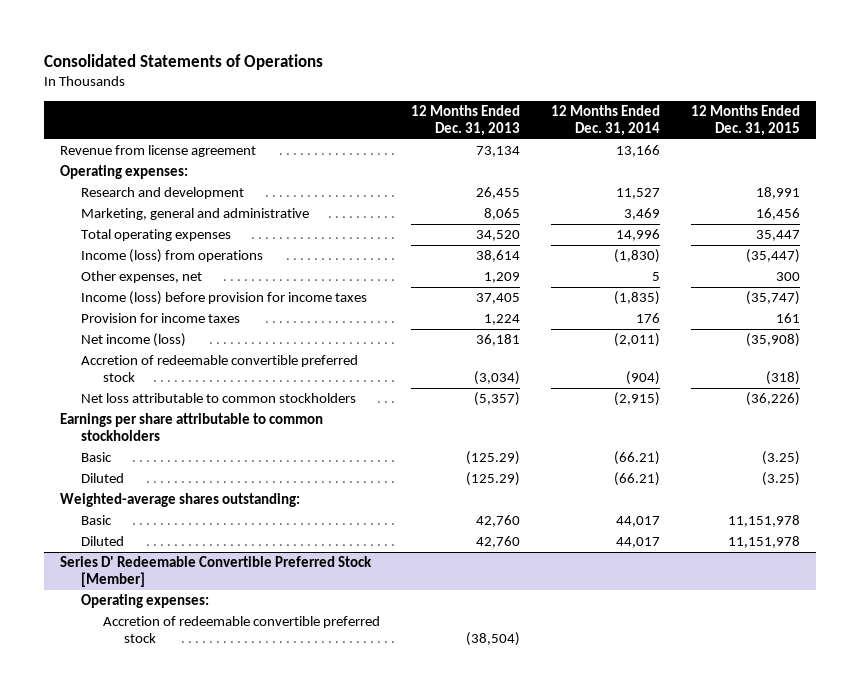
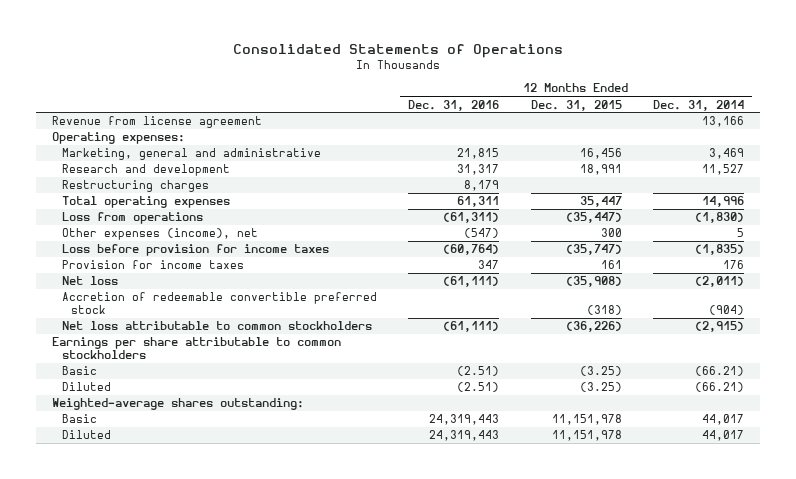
- | 12 Months Ended Dec. 31, 2013 | 12 Months Ended Dec. 31, 2014 | 12 Months Ended Dec. 31, 2015
+ | 12 Months Ended Dec. 31, 2016 | 12 Months Ended Dec. 31, 2015 | 12 Months Ended Dec. 31, 2014
moved down: Research and development | 31,317 | 18,991 | 11,527
+ Restructuring charges | 8,179 | |
- Income (loss) from operations | 38,614 | (1,830) | (35,447)
- Other expenses, net | 1,209 | 5 | 300
- Income (loss) before provision for income taxes | 37,405 | (1,835) | (35,747)
+ Loss from operations | (61,311) | (35,447) | (1,830)
+ Other expenses (income), net | (547) | 300 | 5
+ Loss before provision for income taxes | (60,764) | (35,747) | (1,835)
- Net income (loss) | 36,181 | (2,011) | (35,908)
+ Net loss | (61,111) | (35,908) | (2,011)
- Series D' Redeemable Convertible Preferred Stock [Member]
- Operating expenses:
- Accretion of redeemable convertible preferred stock | (38,504) | |

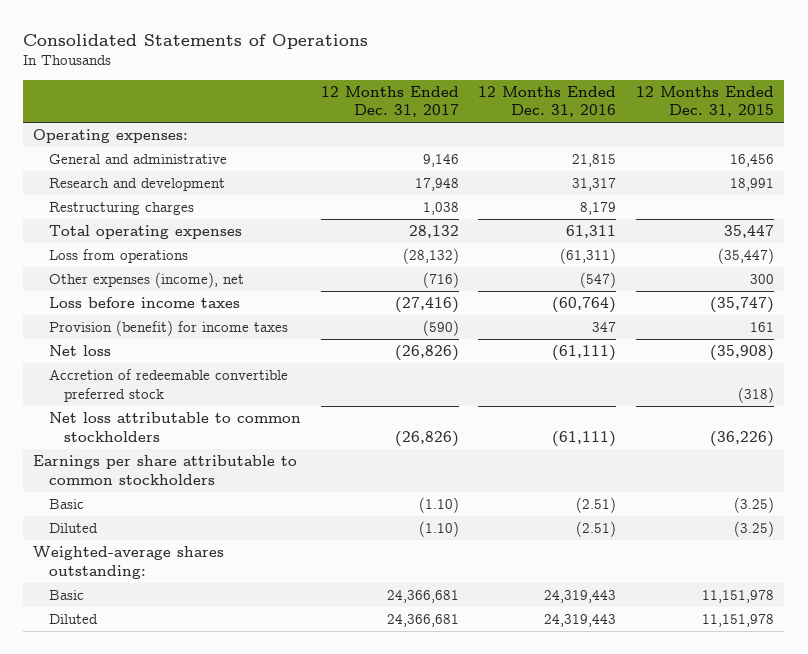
- | 12 Months Ended Dec. 31, 2016 | 12 Months Ended Dec. 31, 2015 | 12 Months Ended Dec. 31, 2014
+ | 12 Months Ended Dec. 31, 2017 | 12 Months Ended Dec. 31, 2016 | 12 Months Ended Dec. 31, 2015
- Revenue from license agreement | | | 13,166
- Marketing, general and administrative | 21,815 | 16,456 | 3,469
+ General and administrative | 9,146 | 21,815 | 16,456
- Loss before provision for income taxes | (60,764) | (35,747) | (1,835)
- Provision for income taxes | 347 | 161 | 176
+ Loss before income taxes | (27,416) | (60,764) | (35,747)
+ Provision (benefit) for income taxes | (590) | 347 | 161

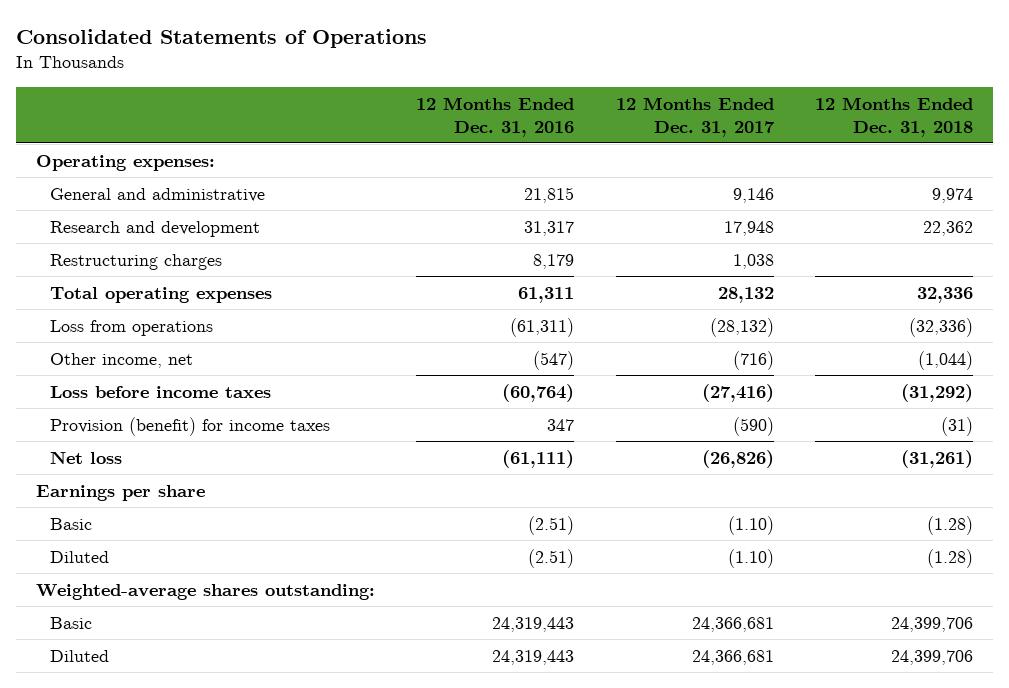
- | 12 Months Ended Dec. 31, 2017 | 12 Months Ended Dec. 31, 2016 | 12 Months Ended Dec. 31, 2015
+ | 12 Months Ended Dec. 31, 2016 | 12 Months Ended Dec. 31, 2017 | 12 Months Ended Dec. 31, 2018
- Other expenses (income), net | (716) | (547) | 300
+ Other income, net | (547) | (716) | (1,044)
- Accretion of redeemable convertible preferred stock | | | (318)
- Net loss attributable to common stockholders | (26,826) | (61,111) | (36,226)
- Earnings per share attributable to common stockholders
+ Earnings per share

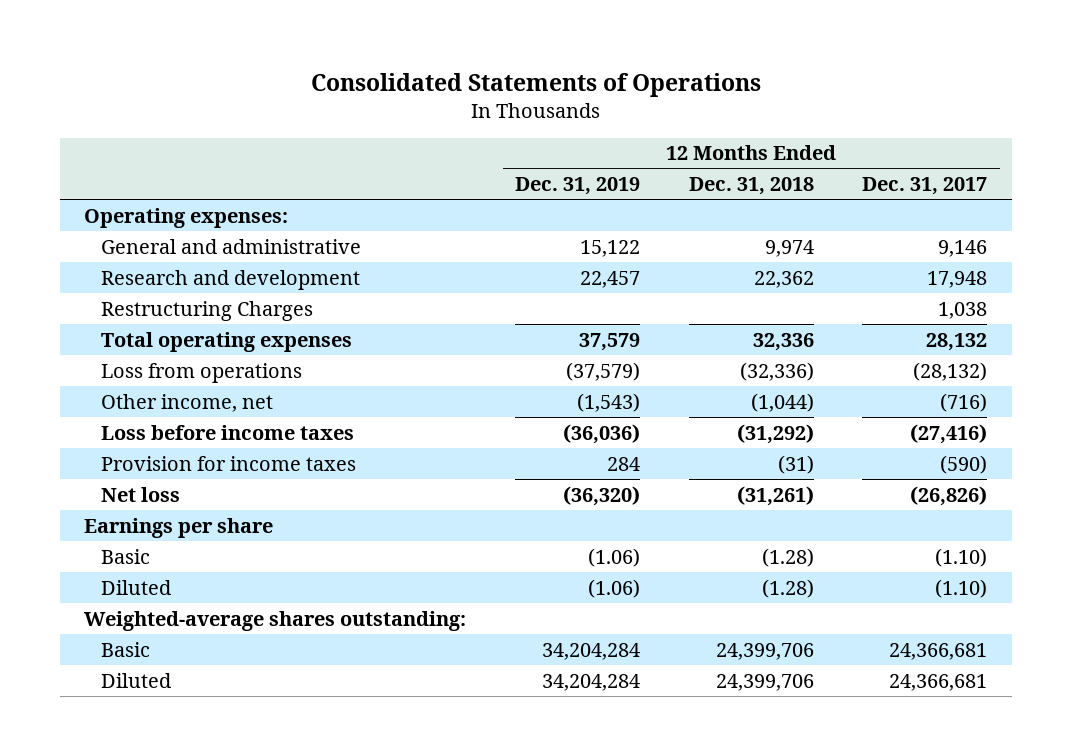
- | 12 Months Ended Dec. 31, 2016 | 12 Months Ended Dec. 31, 2017 | 12 Months Ended Dec. 31, 2018
+ | 12 Months Ended Dec. 31, 2019 | 12 Months Ended Dec. 31, 2018 | 12 Months Ended Dec. 31, 2017
- Restructuring charges | 8,179 | 1,038 |
+ Restructuring Charges | | | 1,038
- Provision (benefit) for income taxes | 347 | (590) | (31)
+ Provision for income taxes | 284 | (31) | (590)

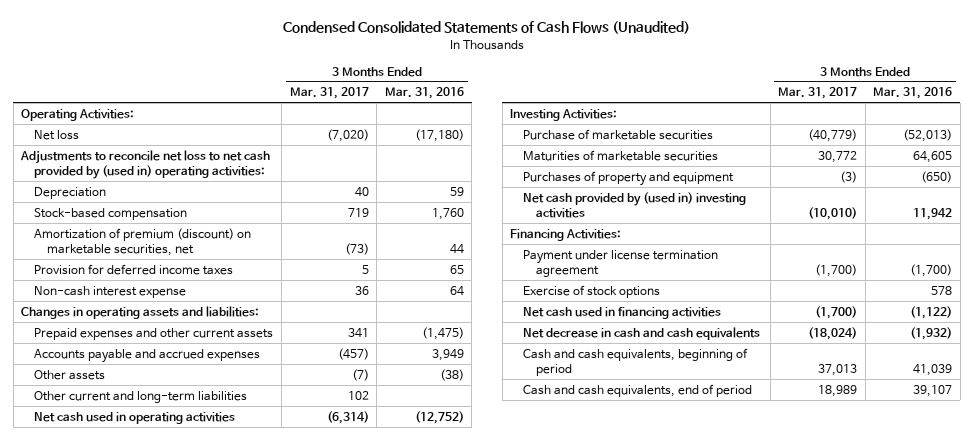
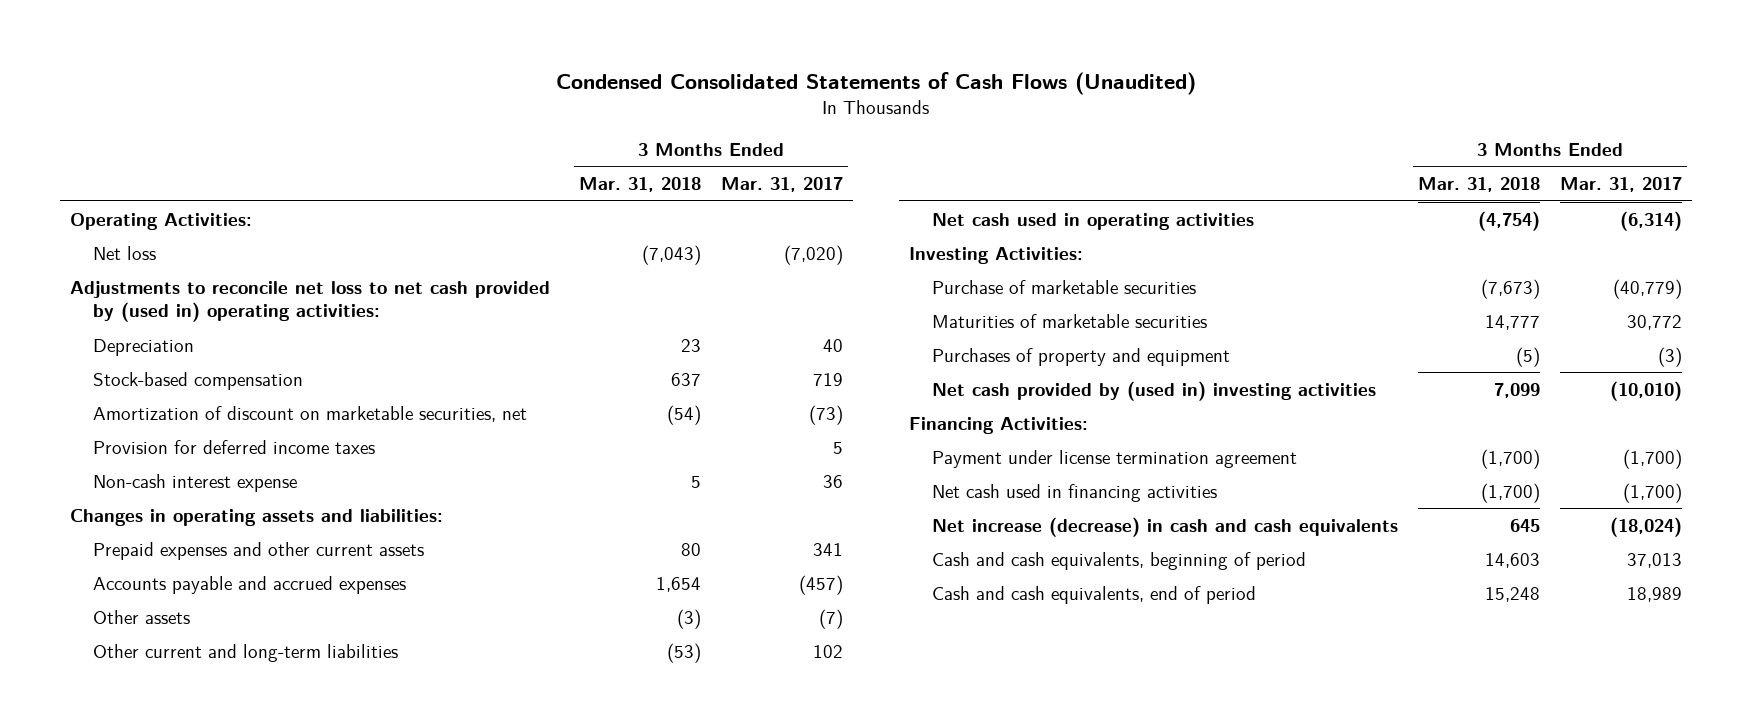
- | 3 Months Ended Mar. 31, 2017 | 3 Months Ended Mar. 31, 2016
+ | 3 Months Ended Mar. 31, 2018 | 3 Months Ended Mar. 31, 2017
- Amortization of premium (discount) on marketable securities, net | (73) | 44
+ Amortization of discount on marketable securities, net | (54) | (73)
- Exercise of stock options | | 578
- Net decrease in cash and cash equivalents | (18,024) | (1,932)
+ Net increase (decrease) in cash and cash equivalents | 645 | (18,024)

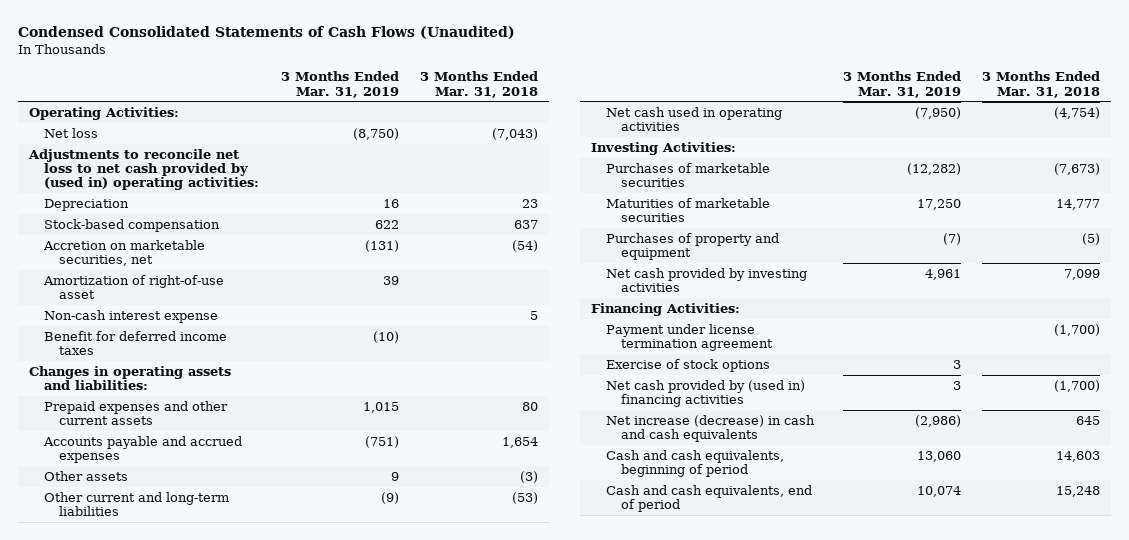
- | 3 Months Ended Mar. 31, 2018 | 3 Months Ended Mar. 31, 2017
+ | 3 Months Ended Mar. 31, 2019 | 3 Months Ended Mar. 31, 2018
- Amortization of discount on marketable securities, net | (54) | (73)
- Provision for deferred income taxes | | 5
+ Accretion on marketable securities, net | (131) | (54)
+ Amortization of right-of-use asset | 39 |
+ Benefit for deferred income taxes | (10) |
- Purchase of marketable securities | (7,673) | (40,779)
+ Purchases of marketable securities | (12,282) | (7,673)
- Net cash provided by (used in) investing activities | 7,099 | (10,010)
+ Net cash provided by investing activities | 4,961 | 7,099
- Net cash used in financing activities | (1,700) | (1,700)
+ Exercise of stock options | 3 |
+ Net cash provided by (used in) financing activities | 3 | (1,700)

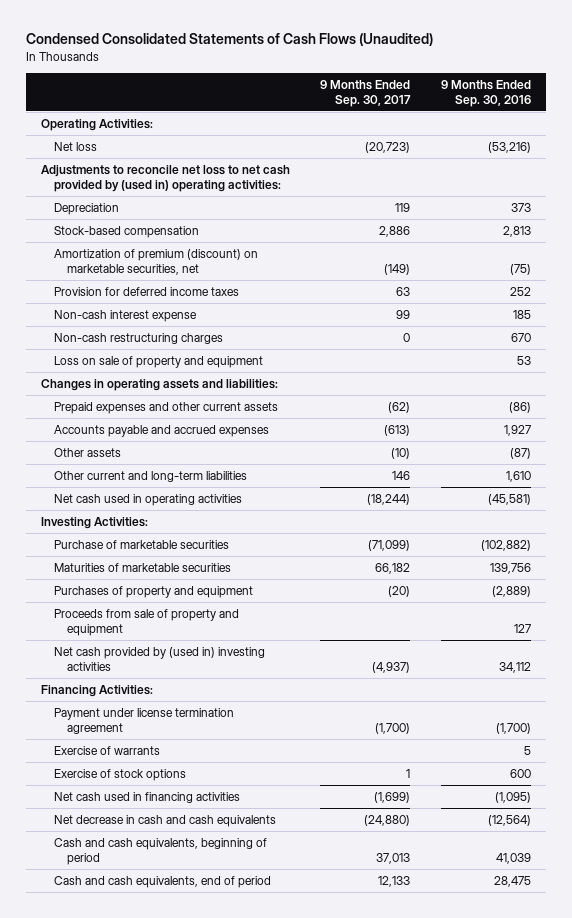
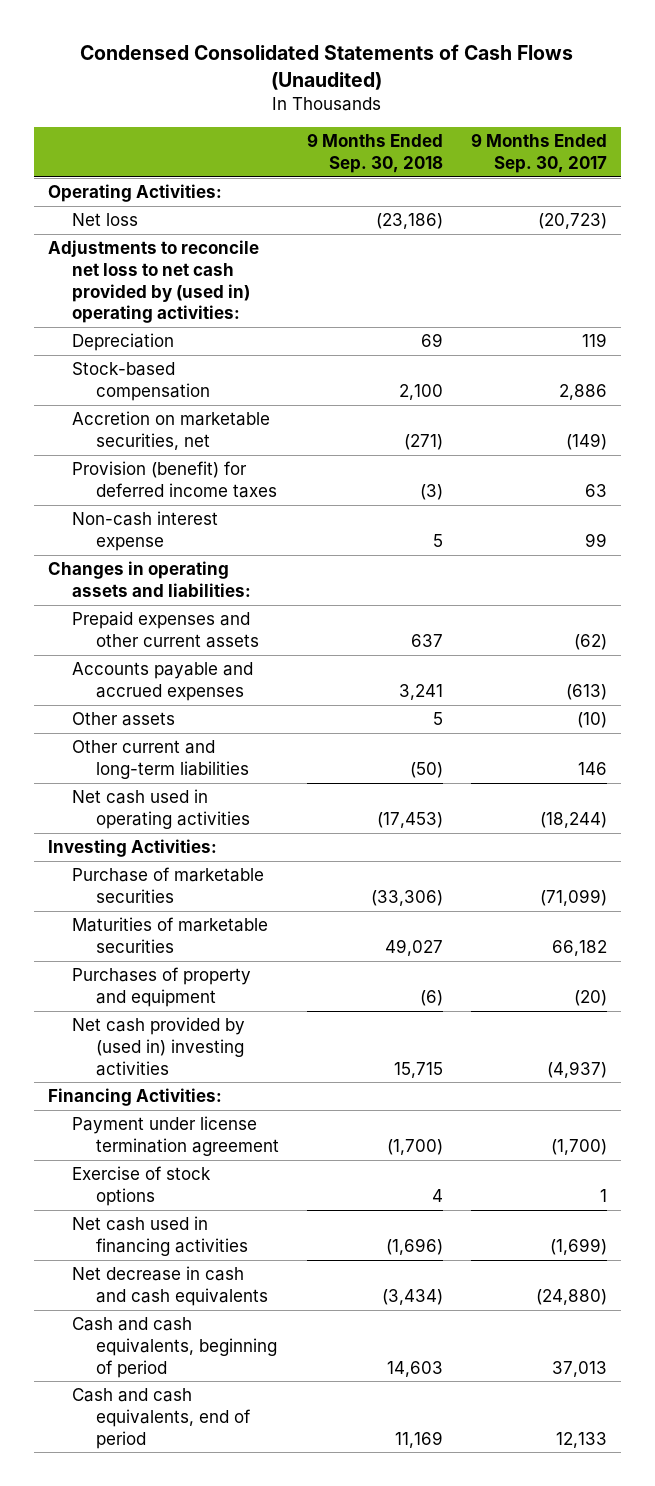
- | 9 Months Ended Sep. 30, 2017 | 9 Months Ended Sep. 30, 2016
+ | 9 Months Ended Sep. 30, 2018 | 9 Months Ended Sep. 30, 2017
- Amortization of premium (discount) on marketable securities, net | (149) | (75)
- Provision for deferred income taxes | 63 | 252
+ Accretion on marketable securities, net | (271) | (149)
+ Provision (benefit) for deferred income taxes | (3) | 63
- Non-cash restructuring charges | 0 | 670
- Loss on sale of property and equipment | | 53
- Proceeds from sale of property and equipment | | 127
- Exercise of warrants | | 5

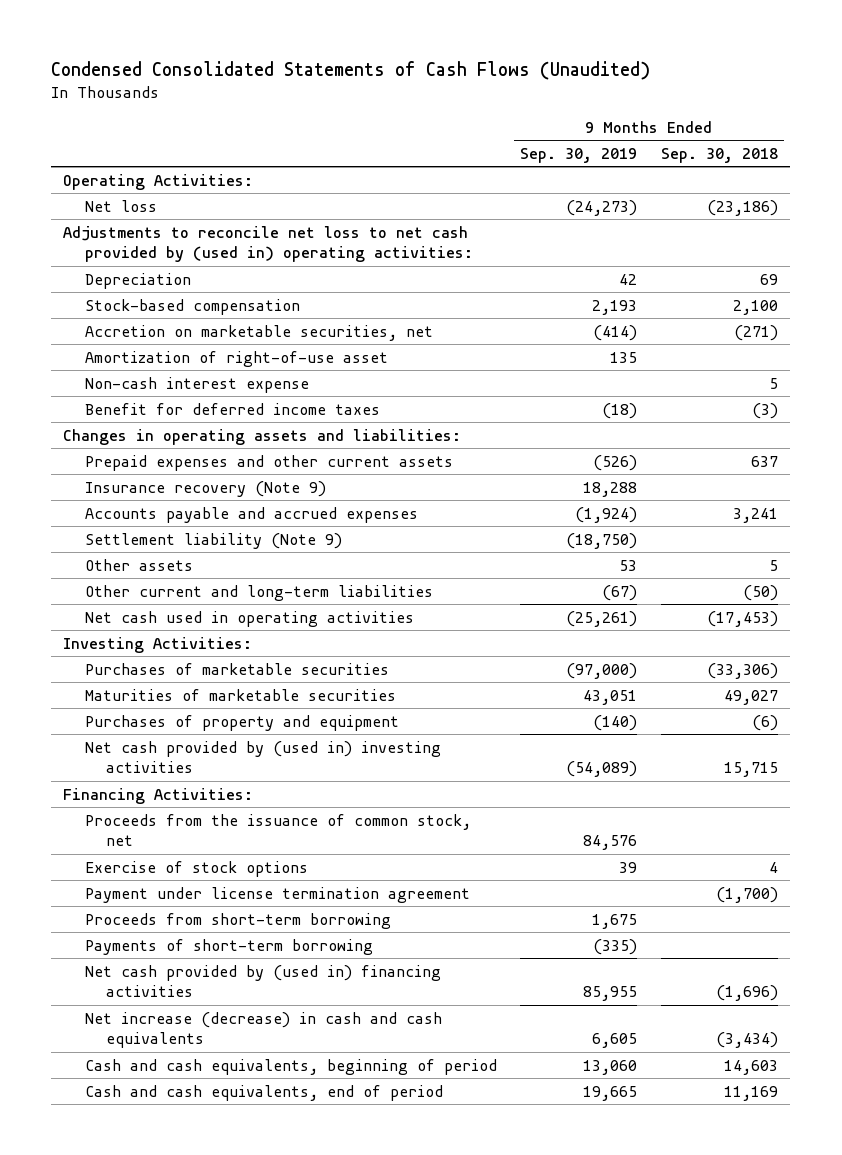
- | 9 Months Ended Sep. 30, 2018 | 9 Months Ended Sep. 30, 2017
+ | 9 Months Ended Sep. 30, 2019 | 9 Months Ended Sep. 30, 2018
- Provision (benefit) for deferred income taxes | (3) | 63
+ Amortization of right-of-use asset | 135 |
+ Benefit for deferred income taxes | (18) | (3)
+ Insurance recovery (Note 9) | 18,288 |
+ Settlement liability (Note 9) | (18,750) |
- Purchase of marketable securities | (33,306) | (71,099)
+ Purchases of marketable securities | (97,000) | (33,306)
+ Proceeds from the issuance of common stock, net | 84,576 |
- Net cash used in financing activities | (1,696) | (1,699)
- Net decrease in cash and cash equivalents | (3,434) | (24,880)
moved down: Payment under license termination agreement | | (1,700)
+ Proceeds from short-term borrowing | 1,675 |
+ Payments of short-term borrowing | (335) |
+ Net cash provided by (used in) financing activities | 85,955 | (1,696)
+ Net increase (decrease) in cash and cash equivalents | 6,605 | (3,434)

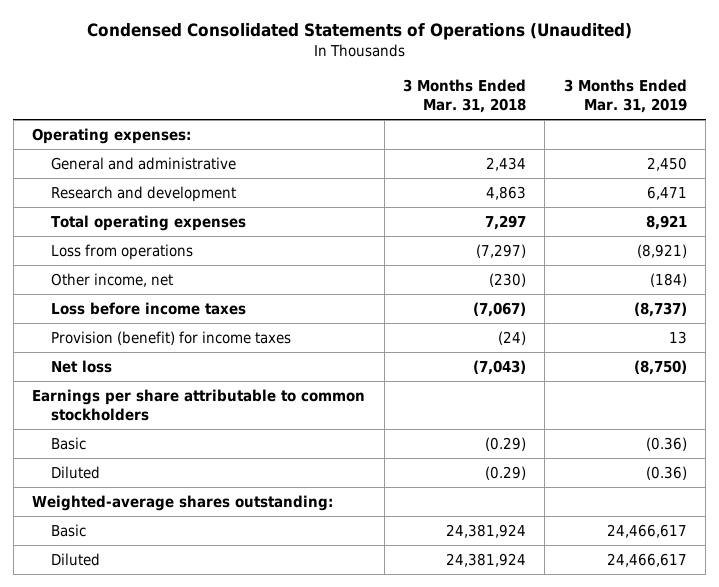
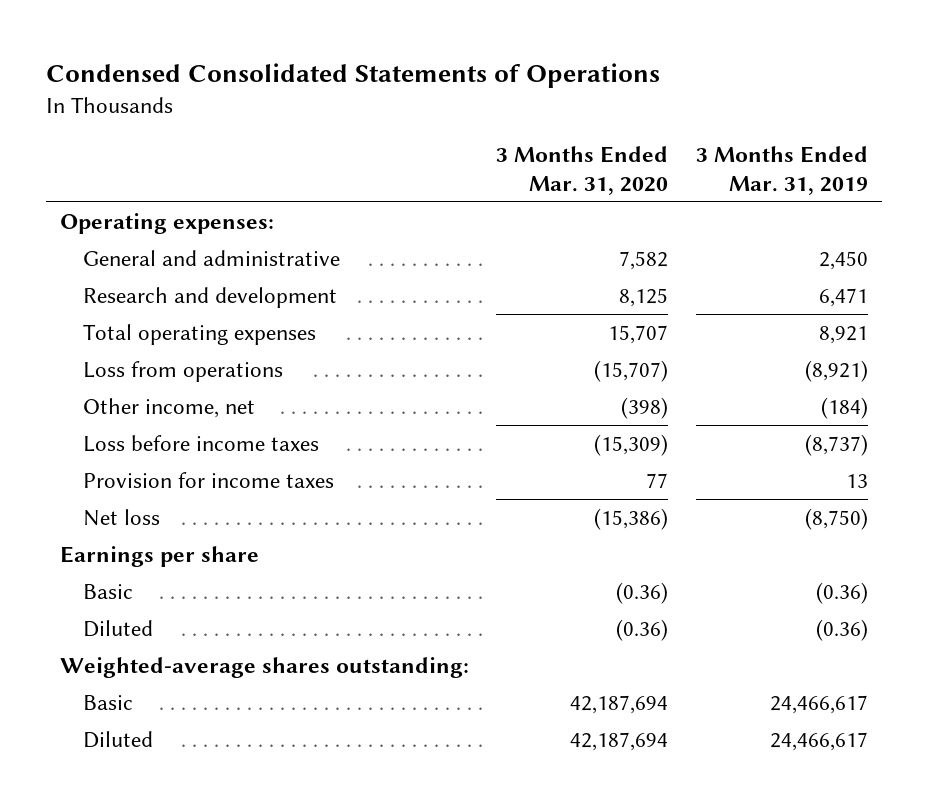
- Condensed Consolidated Statements of Operations (Unaudited)
+ Condensed Consolidated Statements of Operations
- | 3 Months Ended Mar. 31, 2018 | 3 Months Ended Mar. 31, 2019
+ | 3 Months Ended Mar. 31, 2020 | 3 Months Ended Mar. 31, 2019
- Provision (benefit) for income taxes | (24) | 13
+ Provision for income taxes | 77 | 13
- Earnings per share attributable to common stockholders
+ Earnings per share

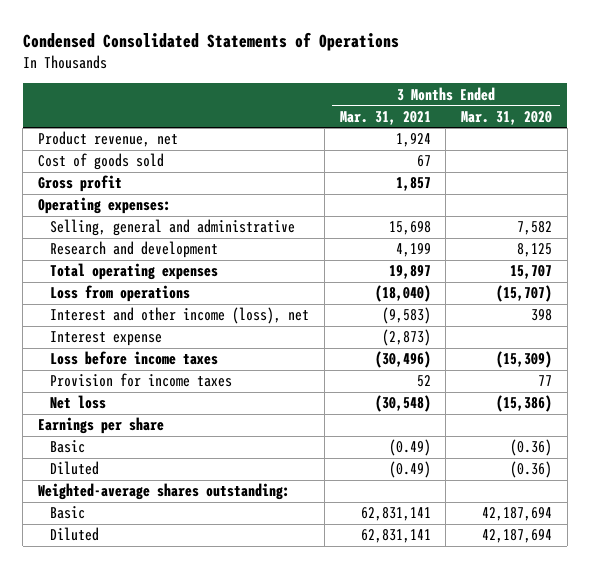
- | 3 Months Ended Mar. 31, 2020 | 3 Months Ended Mar. 31, 2019
+ | 3 Months Ended Mar. 31, 2021 | 3 Months Ended Mar. 31, 2020
+ Product revenue, net | 1,924 |
+ Cost of goods sold | 67 |
+ Gross profit | 1,857 |
- General and administrative | 7,582 | 2,450
+ Selling, general and administrative | 15,698 | 7,582
- Other income, net | (398) | (184)
+ Interest and other income (loss), net | (9,583) | 398
+ Interest expense | (2,873) |

